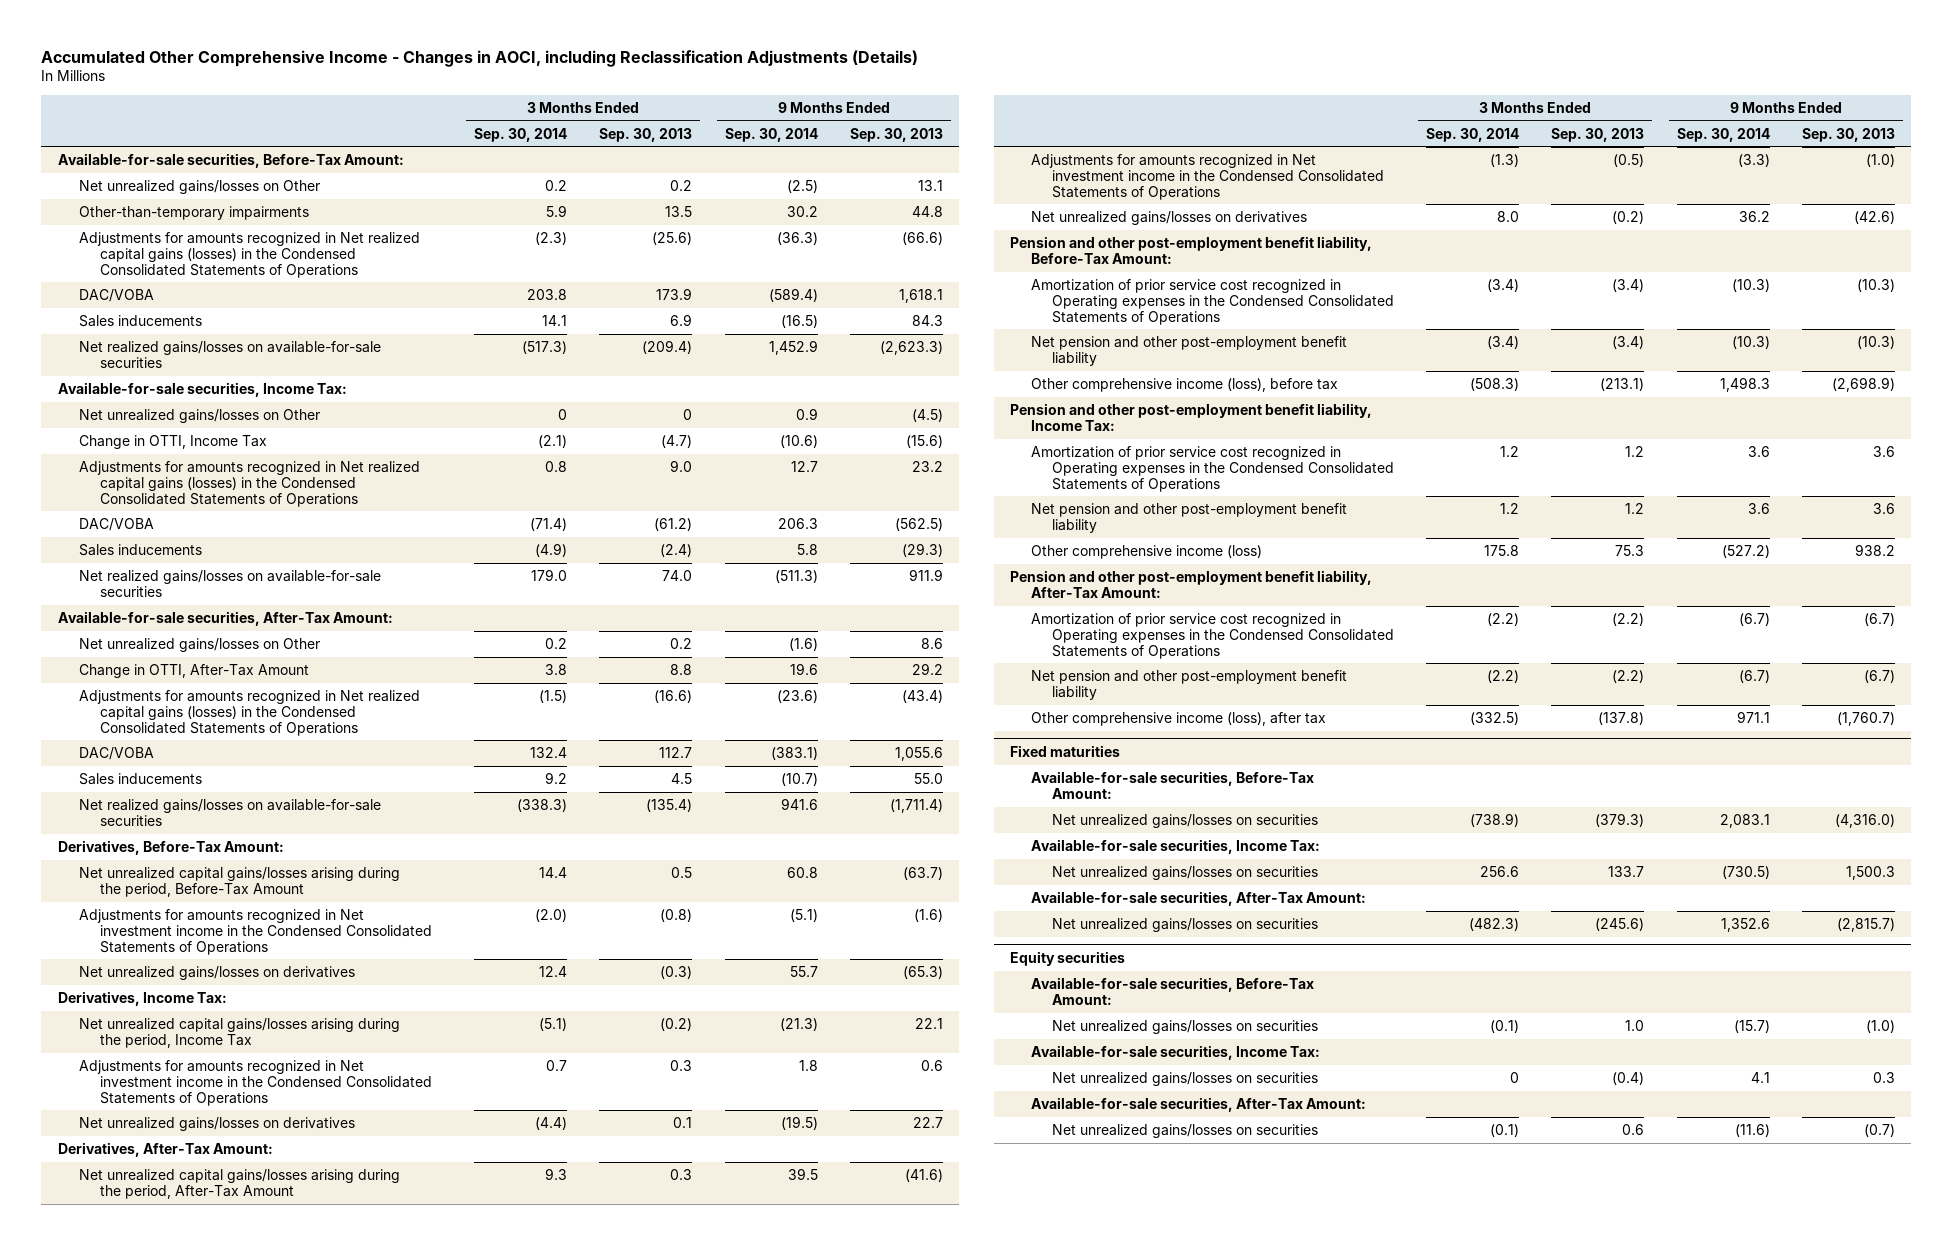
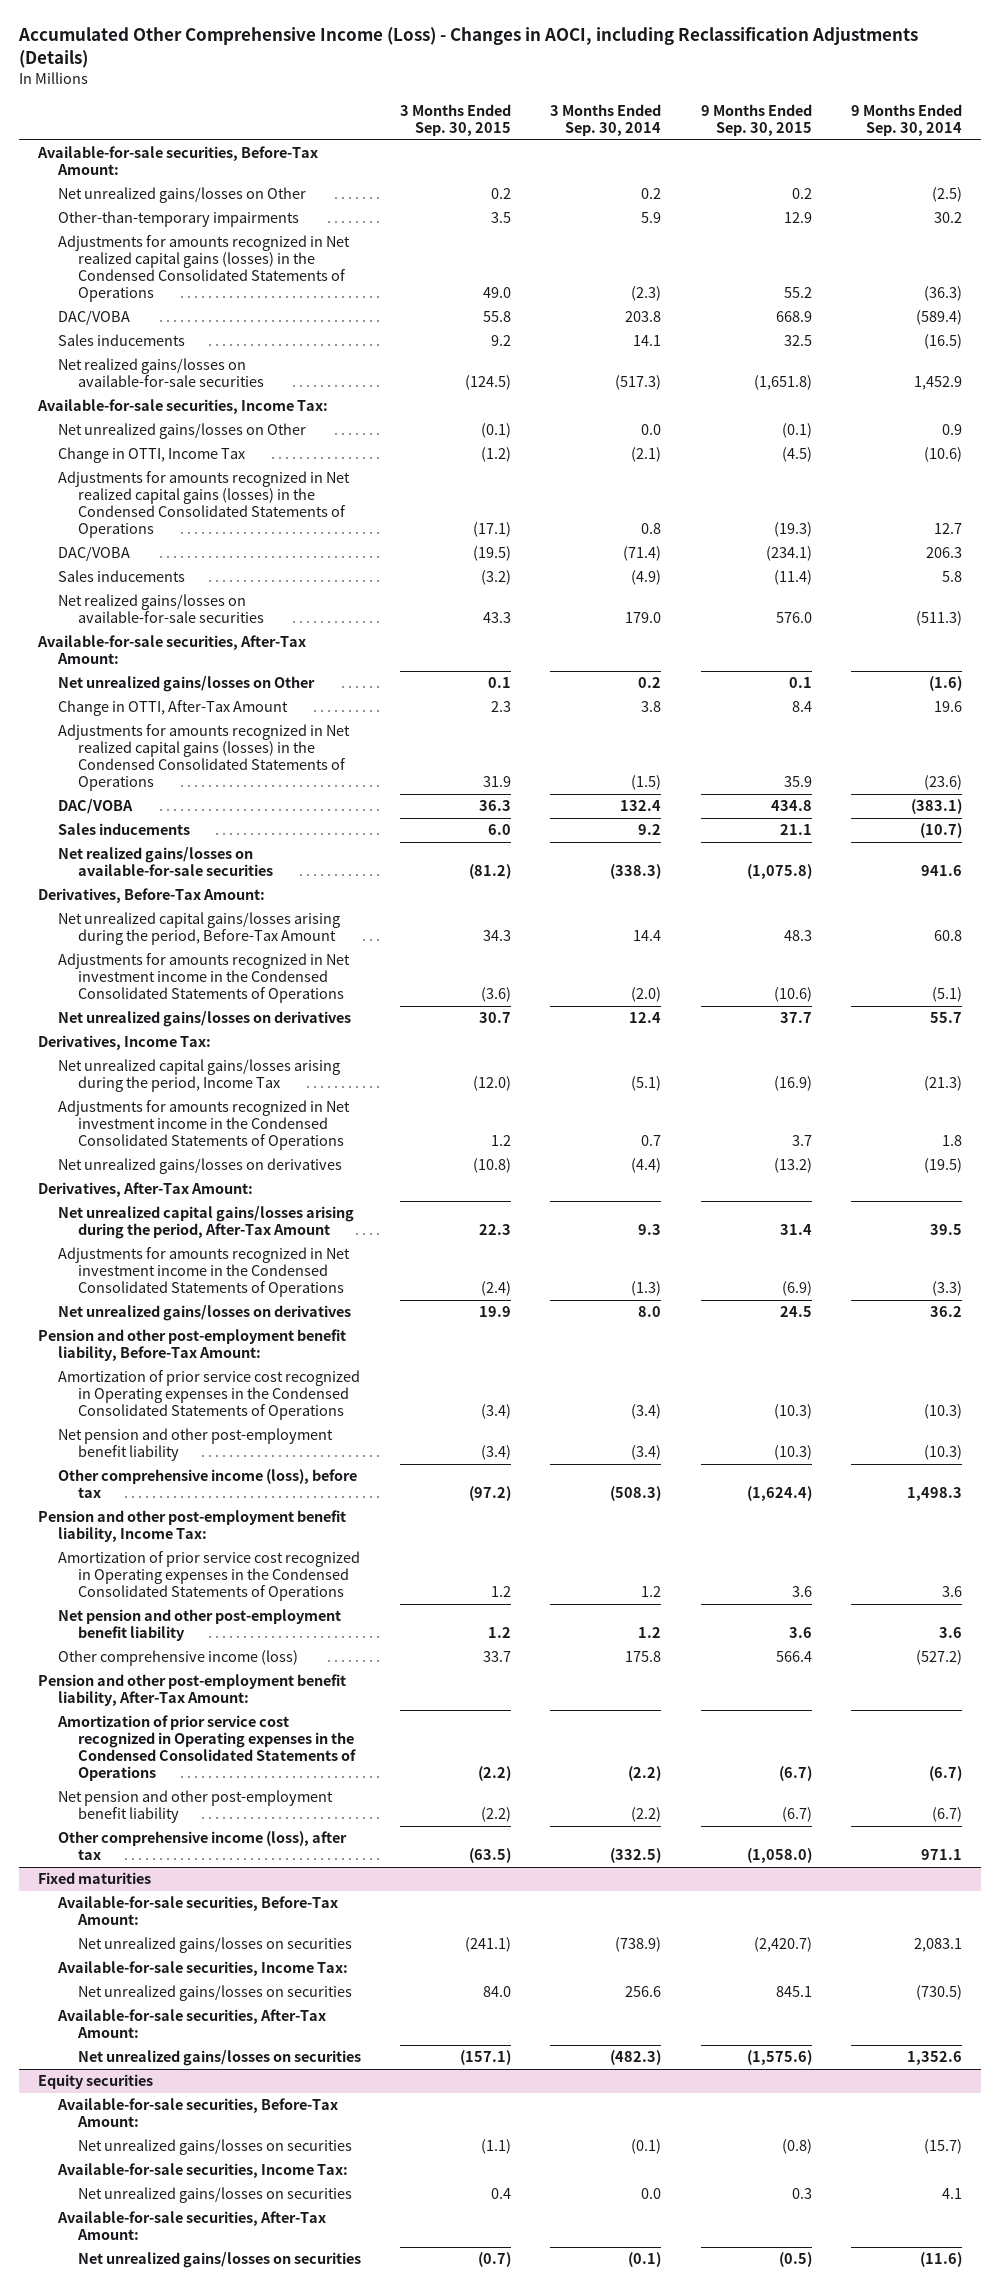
- Accumulated Other Comprehensive Income - Changes in AOCI, including Reclassification Adjustments (Details)
+ Accumulated Other Comprehensive Income (Loss) - Changes in AOCI, including Reclassification Adjustments (Details)
- | 3 Months Ended Sep. 30, 2014 | 3 Months Ended Sep. 30, 2013 | 9 Months Ended Sep. 30, 2014 | 9 Months Ended Sep. 30, 2013
+ | 3 Months Ended Sep. 30, 2015 | 3 Months Ended Sep. 30, 2014 | 9 Months Ended Sep. 30, 2015 | 9 Months Ended Sep. 30, 2014
- Net unrealized gains/losses on Other | 0 | 0 | 0.9 | (4.5)
+ Net unrealized gains/losses on Other | (0.1) | 0.0 | (0.1) | 0.9
@ Equity securities
- Net unrealized gains/losses on securities | 0 | (0.4) | 4.1 | 0.3
+ Net unrealized gains/losses on securities | 0.4 | 0.0 | 0.3 | 4.1

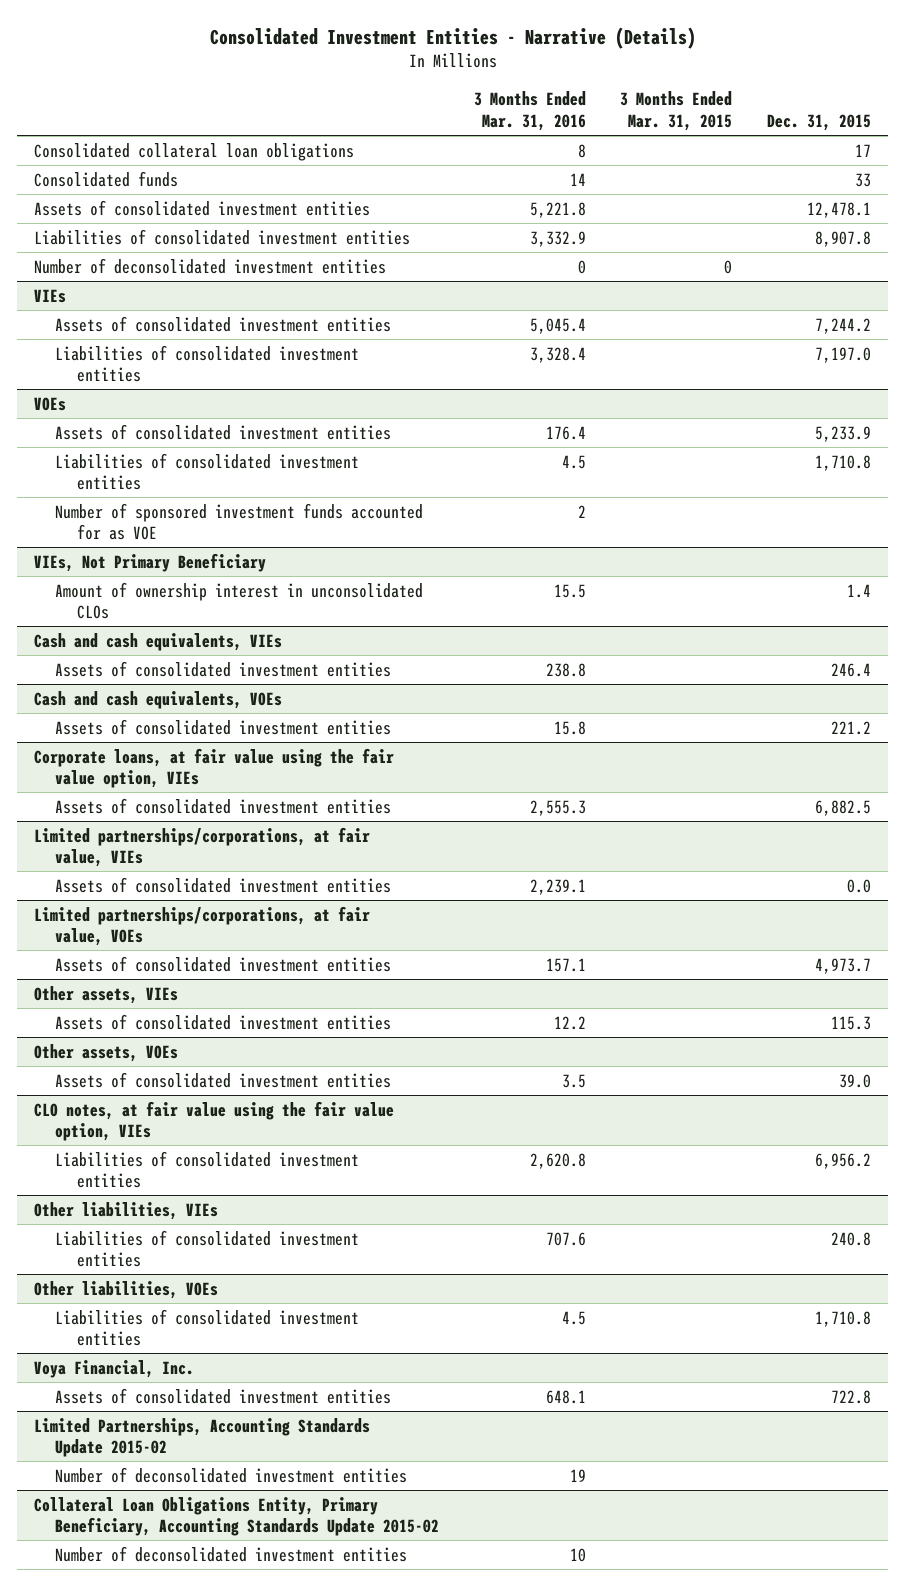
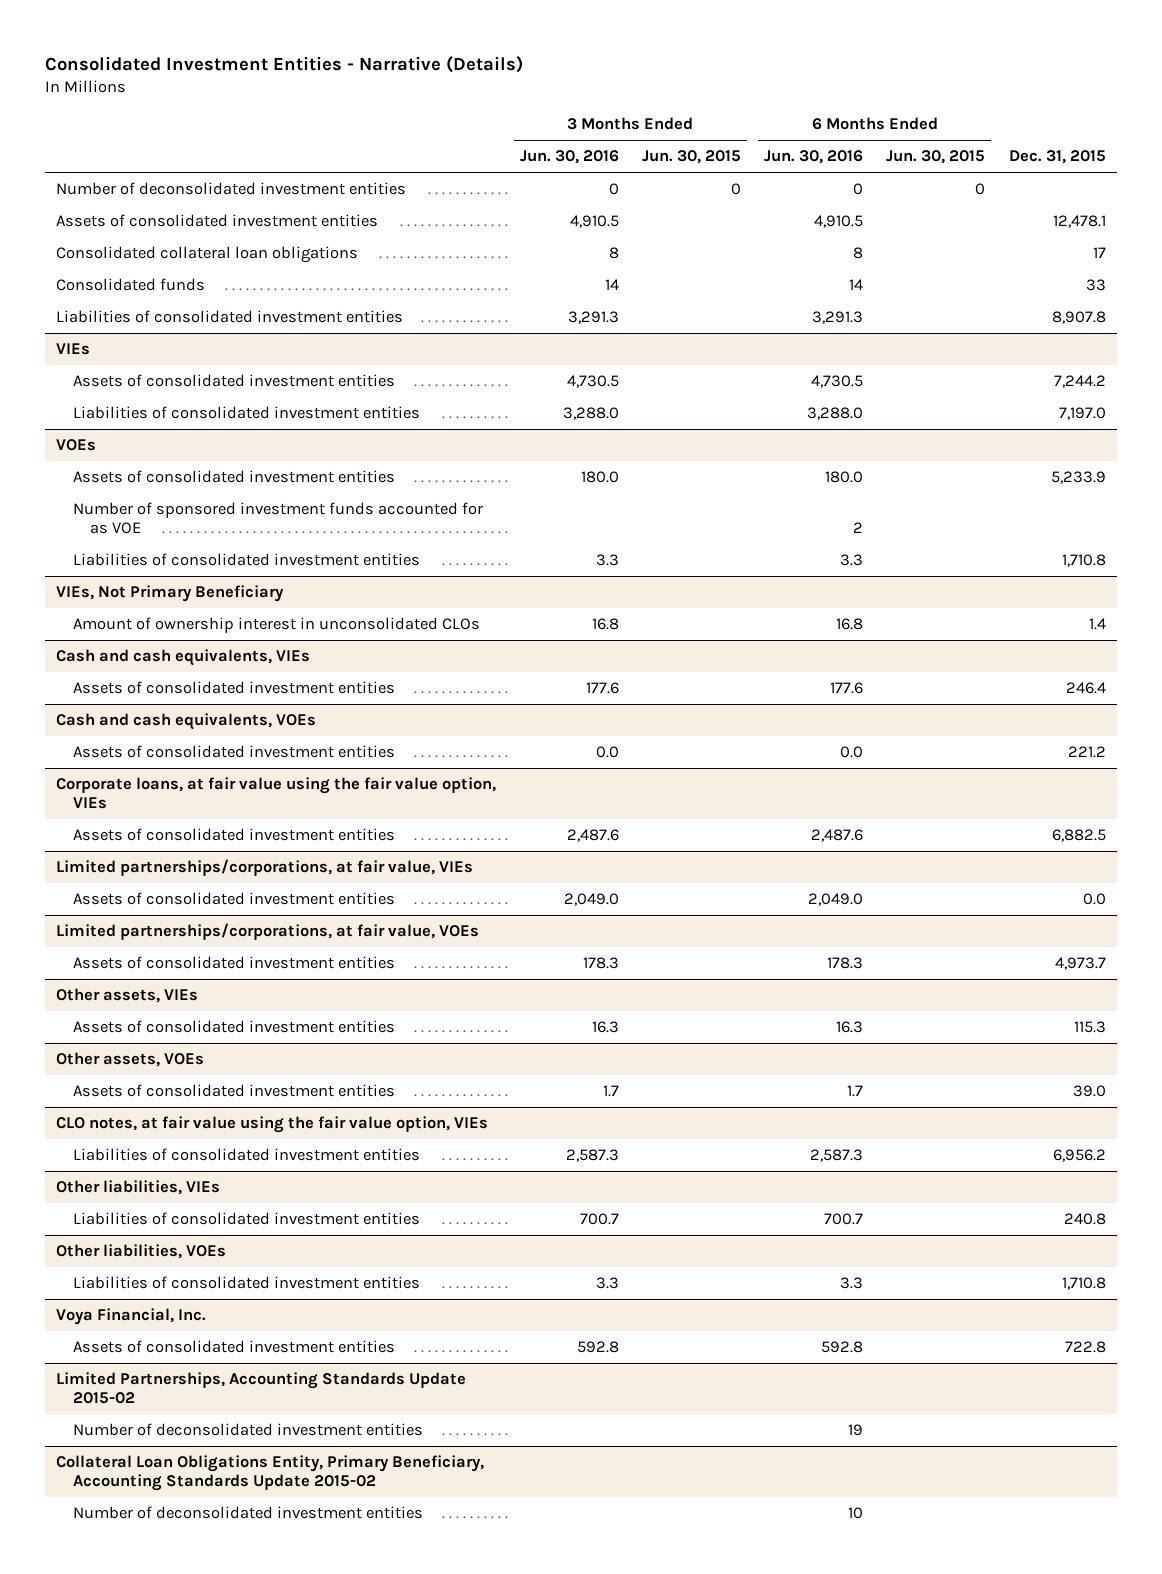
- | 3 Months Ended Mar. 31, 2016 | 3 Months Ended Mar. 31, 2015 | Dec. 31, 2015
+ | 3 Months Ended Jun. 30, 2016 | 3 Months Ended Jun. 30, 2015 | 6 Months Ended Jun. 30, 2016 | 6 Months Ended Jun. 30, 2015 | Dec. 31, 2015
moved up: Number of deconsolidated investment entities | 0 | 0 | 0 | 0 |
moved up: Assets of consolidated investment entities | 4,910.5 | | 4,910.5 | | 12,478.1
@ VOEs
moved down: Liabilities of consolidated investment entities | 3.3 | | 3.3 | | 1,710.8

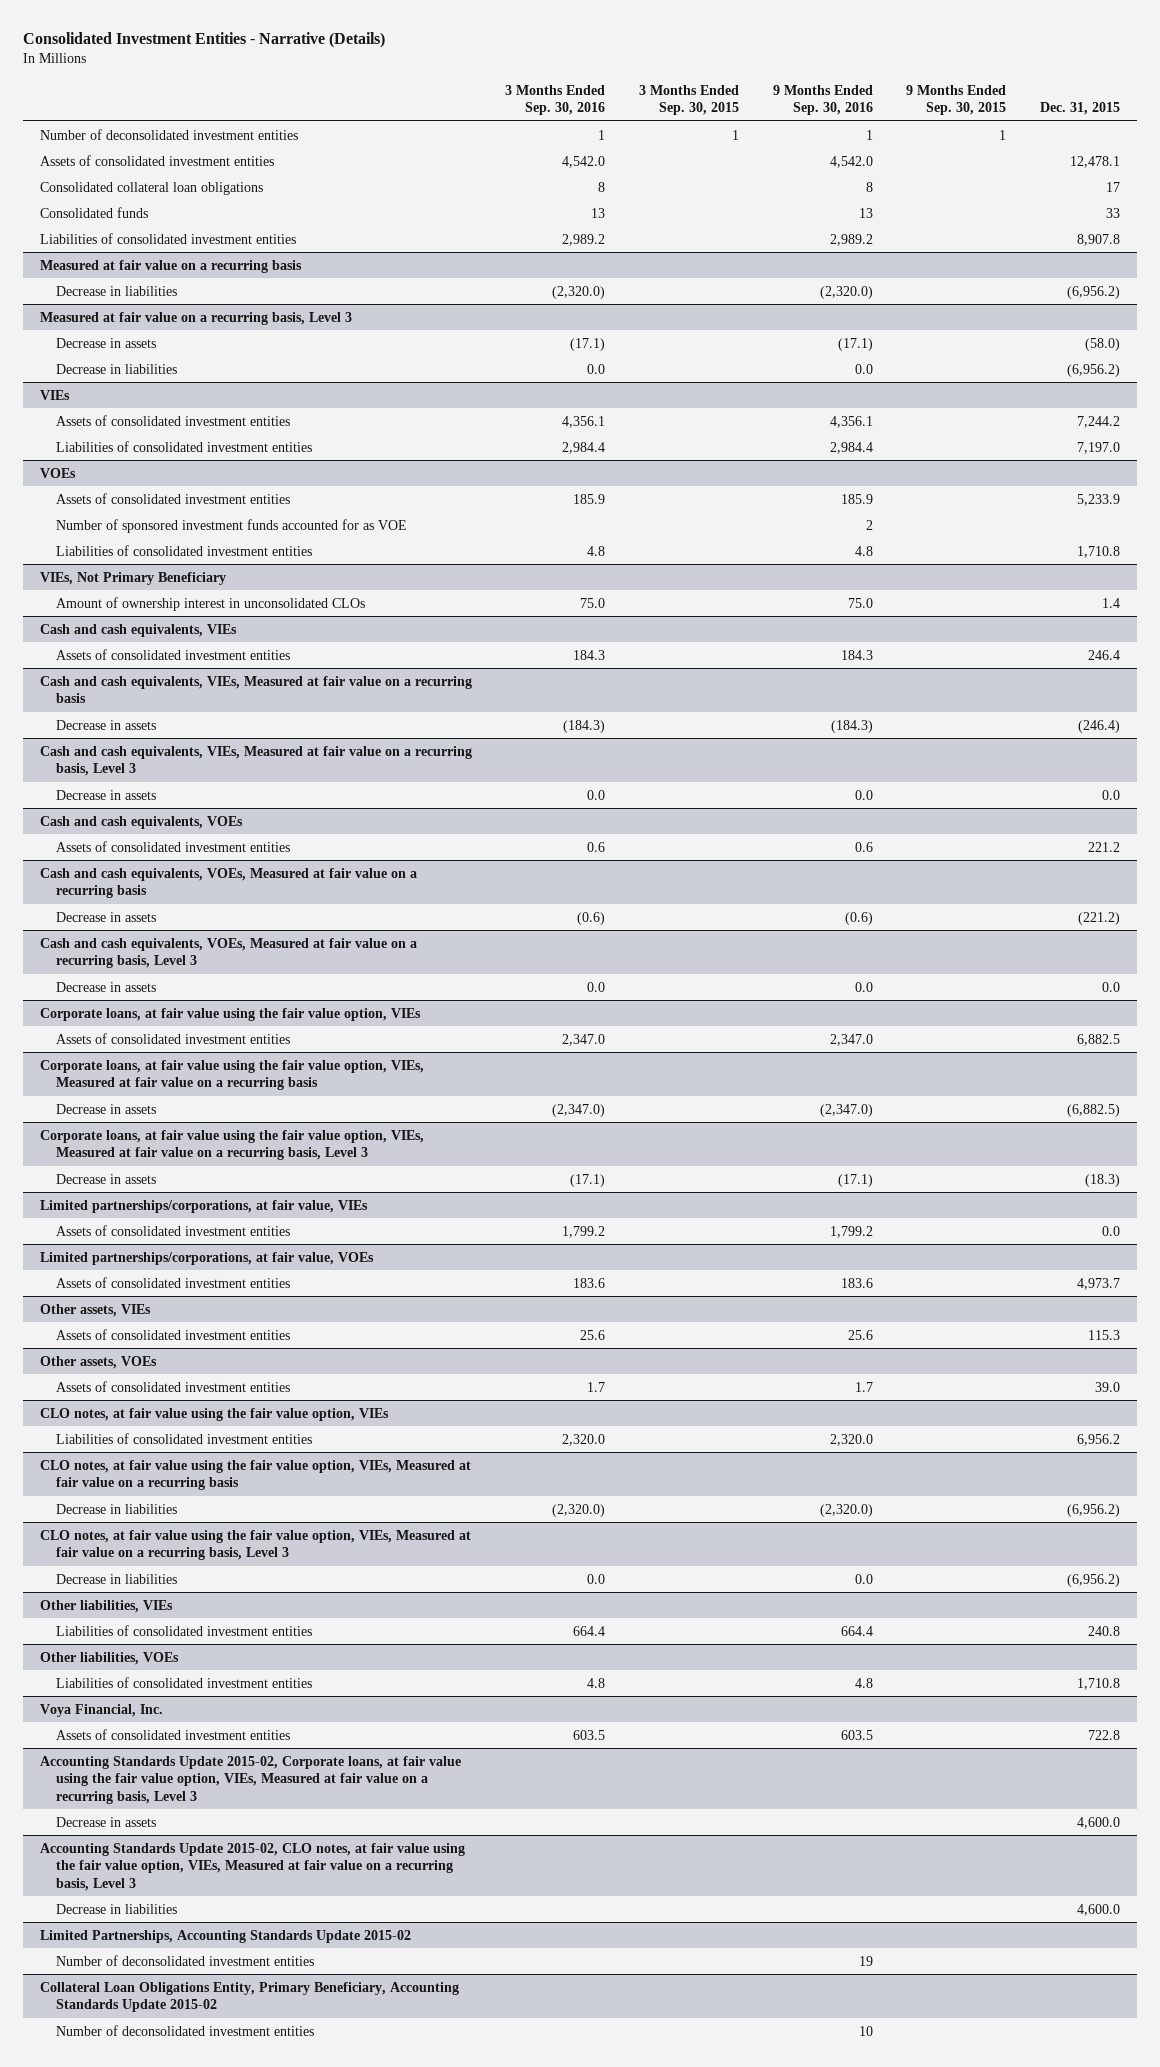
- | 3 Months Ended Jun. 30, 2016 | 3 Months Ended Jun. 30, 2015 | 6 Months Ended Jun. 30, 2016 | 6 Months Ended Jun. 30, 2015 | Dec. 31, 2015
+ | 3 Months Ended Sep. 30, 2016 | 3 Months Ended Sep. 30, 2015 | 9 Months Ended Sep. 30, 2016 | 9 Months Ended Sep. 30, 2015 | Dec. 31, 2015
+ Measured at fair value on a recurring basis
+ Decrease in liabilities | (2,320.0) | | (2,320.0) | | (6,956.2)
+ Measured at fair value on a recurring basis, Level 3
+ Decrease in assets | (17.1) | | (17.1) | | (58.0)
+ Decrease in liabilities | 0.0 | | 0.0 | | (6,956.2)
+ Cash and cash equivalents, VIEs, Measured at fair value on a recurring basis
+ Decrease in assets | (184.3) | | (184.3) | | (246.4)
+ Cash and cash equivalents, VIEs, Measured at fair value on a recurring basis, Level 3
+ Decrease in assets | 0.0 | | 0.0 | | 0.0
+ Cash and cash equivalents, VOEs, Measured at fair value on a recurring basis
+ Decrease in assets | (0.6) | | (0.6) | | (221.2)
+ Cash and cash equivalents, VOEs, Measured at fair value on a recurring basis, Level 3
+ Decrease in assets | 0.0 | | 0.0 | | 0.0
+ Corporate loans, at fair value using the fair value option, VIEs, Measured at fair value on a recurring basis
+ Decrease in assets | (2,347.0) | | (2,347.0) | | (6,882.5)
+ Corporate loans, at fair value using the fair value option, VIEs, Measured at fair value on a recurring basis, Level 3
+ Decrease in assets | (17.1) | | (17.1) | | (18.3)
+ CLO notes, at fair value using the fair value option, VIEs, Measured at fair value on a recurring basis
+ Decrease in liabilities | (2,320.0) | | (2,320.0) | | (6,956.2)
+ CLO notes, at fair value using the fair value option, VIEs, Measured at fair value on a recurring basis, Level 3
+ Decrease in liabilities | 0.0 | | 0.0 | | (6,956.2)
+ Accounting Standards Update 2015-02, Corporate loans, at fair value using the fair value option, VIEs, Measured at fair value on a recurring basis, Level 3
+ Decrease in assets | | | | | 4,600.0
+ Accounting Standards Update 2015-02, CLO notes, at fair value using the fair value option, VIEs, Measured at fair value on a recurring basis, Level 3
+ Decrease in liabilities | | | | | 4,600.0

